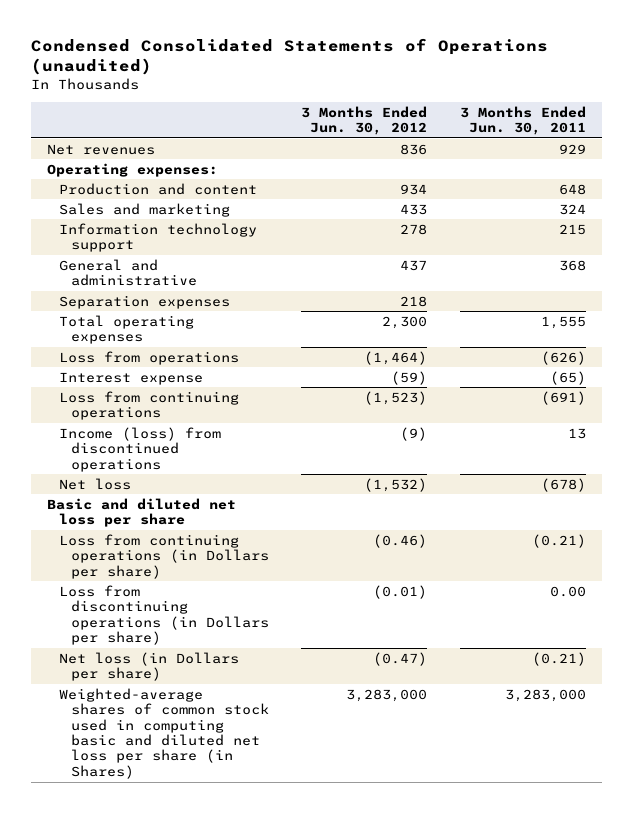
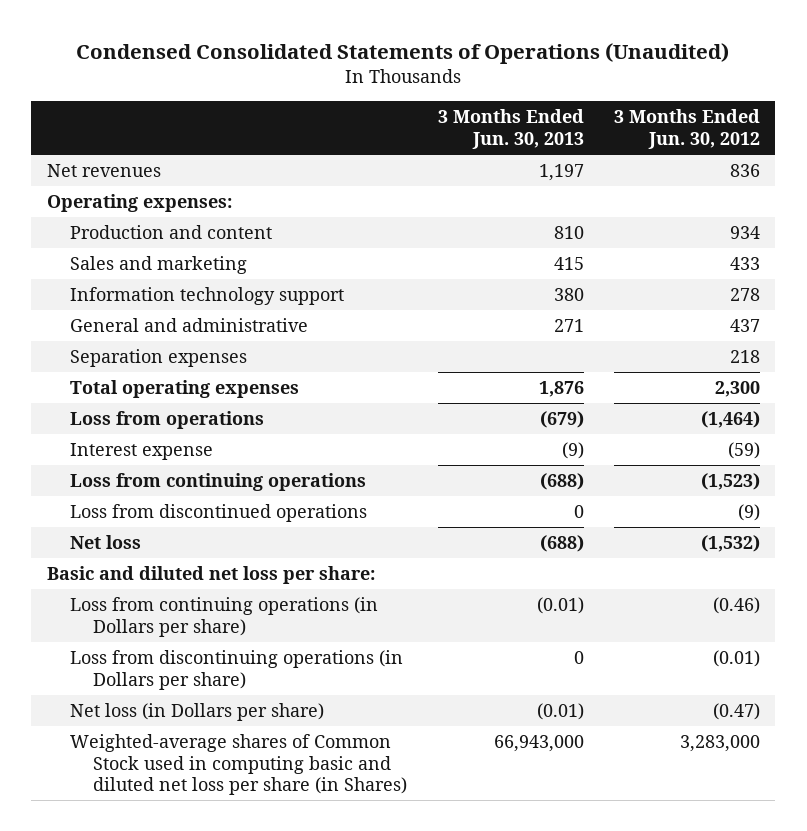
- Condensed Consolidated Statements of Operations (unaudited)
+ Condensed Consolidated Statements of Operations (Unaudited)
- | 3 Months Ended Jun. 30, 2012 | 3 Months Ended Jun. 30, 2011
+ | 3 Months Ended Jun. 30, 2013 | 3 Months Ended Jun. 30, 2012
- Income (loss) from discontinued operations | (9) | 13
+ Loss from discontinued operations | 0 | (9)
- Basic and diluted net loss per share
+ Basic and diluted net loss per share:
- Weighted-average shares of common stock used in computing basic and diluted net loss per share (in Shares) | 3,283,000 | 3,283,000
+ Weighted-average shares of Common Stock used in computing basic and diluted net loss per share (in Shares) | 66,943,000 | 3,283,000

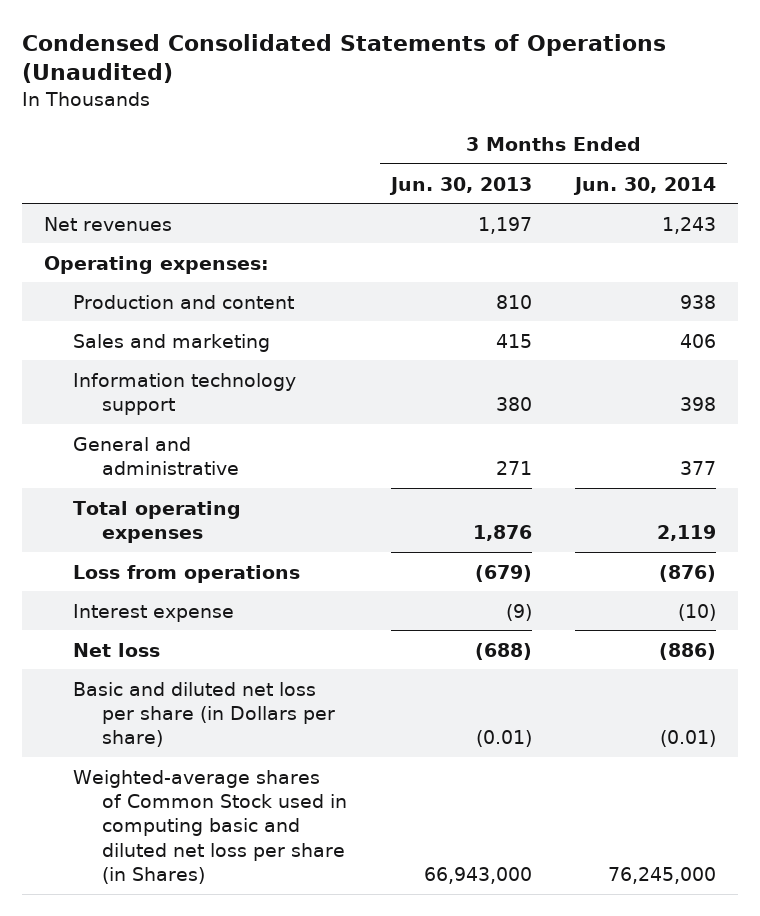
- | 3 Months Ended Jun. 30, 2013 | 3 Months Ended Jun. 30, 2012
+ | 3 Months Ended Jun. 30, 2013 | 3 Months Ended Jun. 30, 2014
- Separation expenses | | 218
- Loss from continuing operations | (688) | (1,523)
- Loss from discontinued operations | 0 | (9)
- Basic and diluted net loss per share:
- Loss from continuing operations (in Dollars per share) | (0.01) | (0.46)
- Loss from discontinuing operations (in Dollars per share) | 0 | (0.01)
- Net loss (in Dollars per share) | (0.01) | (0.47)
+ Basic and diluted net loss per share (in Dollars per share) | (0.01) | (0.01)

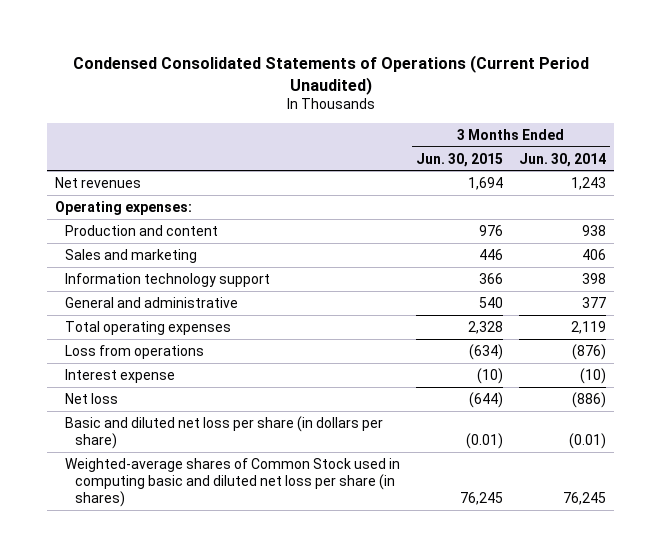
- Condensed Consolidated Statements of Operations (Unaudited)
+ Condensed Consolidated Statements of Operations (Current Period Unaudited)
- | 3 Months Ended Jun. 30, 2013 | 3 Months Ended Jun. 30, 2014
+ | 3 Months Ended Jun. 30, 2015 | 3 Months Ended Jun. 30, 2014
- Basic and diluted net loss per share (in Dollars per share) | (0.01) | (0.01)
- Weighted-average shares of Common Stock used in computing basic and diluted net loss per share (in Shares) | 66,943,000 | 76,245,000
+ Basic and diluted net loss per share (in dollars per share) | (0.01) | (0.01)
+ Weighted-average shares of Common Stock used in computing basic and diluted net loss per share (in shares) | 76,245 | 76,245

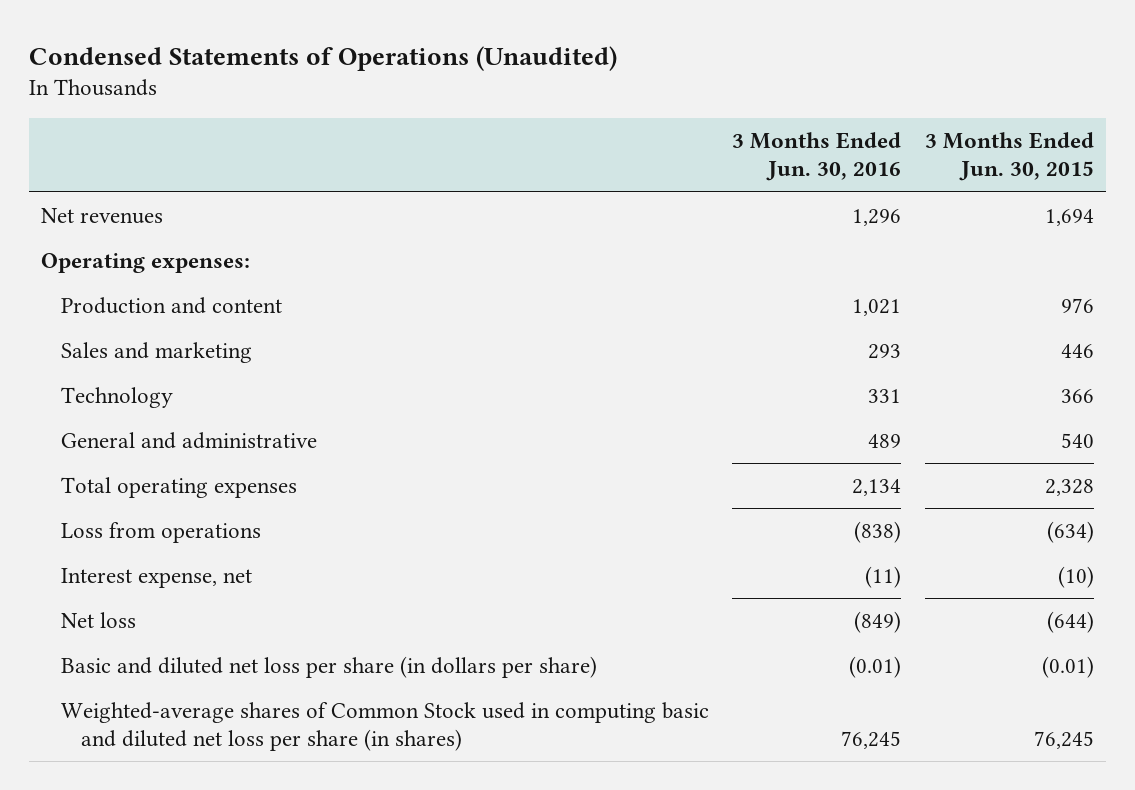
- Condensed Consolidated Statements of Operations (Current Period Unaudited)
+ Condensed Statements of Operations (Unaudited)
- | 3 Months Ended Jun. 30, 2015 | 3 Months Ended Jun. 30, 2014
+ | 3 Months Ended Jun. 30, 2016 | 3 Months Ended Jun. 30, 2015
- Information technology support | 366 | 398
+ Technology | 331 | 366
- Interest expense | (10) | (10)
+ Interest expense, net | (11) | (10)

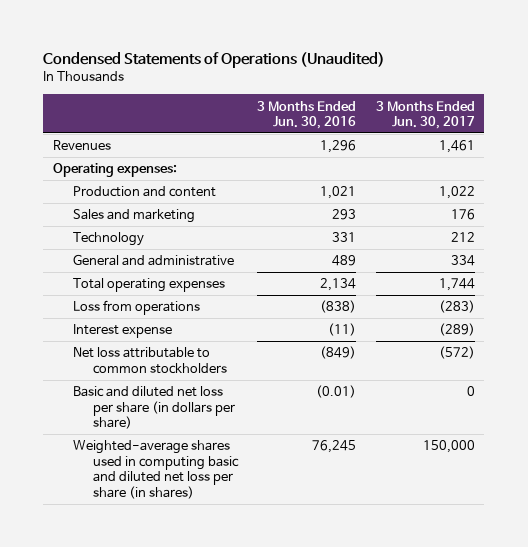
- | 3 Months Ended Jun. 30, 2016 | 3 Months Ended Jun. 30, 2015
+ | 3 Months Ended Jun. 30, 2016 | 3 Months Ended Jun. 30, 2017
- Net revenues | 1,296 | 1,694
+ Revenues | 1,296 | 1,461
- Interest expense, net | (11) | (10)
- Net loss | (849) | (644)
+ Interest expense | (11) | (289)
+ Net loss attributable to common stockholders | (849) | (572)
- Weighted-average shares of Common Stock used in computing basic and diluted net loss per share (in shares) | 76,245 | 76,245
+ Weighted-average shares used in computing basic and diluted net loss per share (in shares) | 76,245 | 150,000

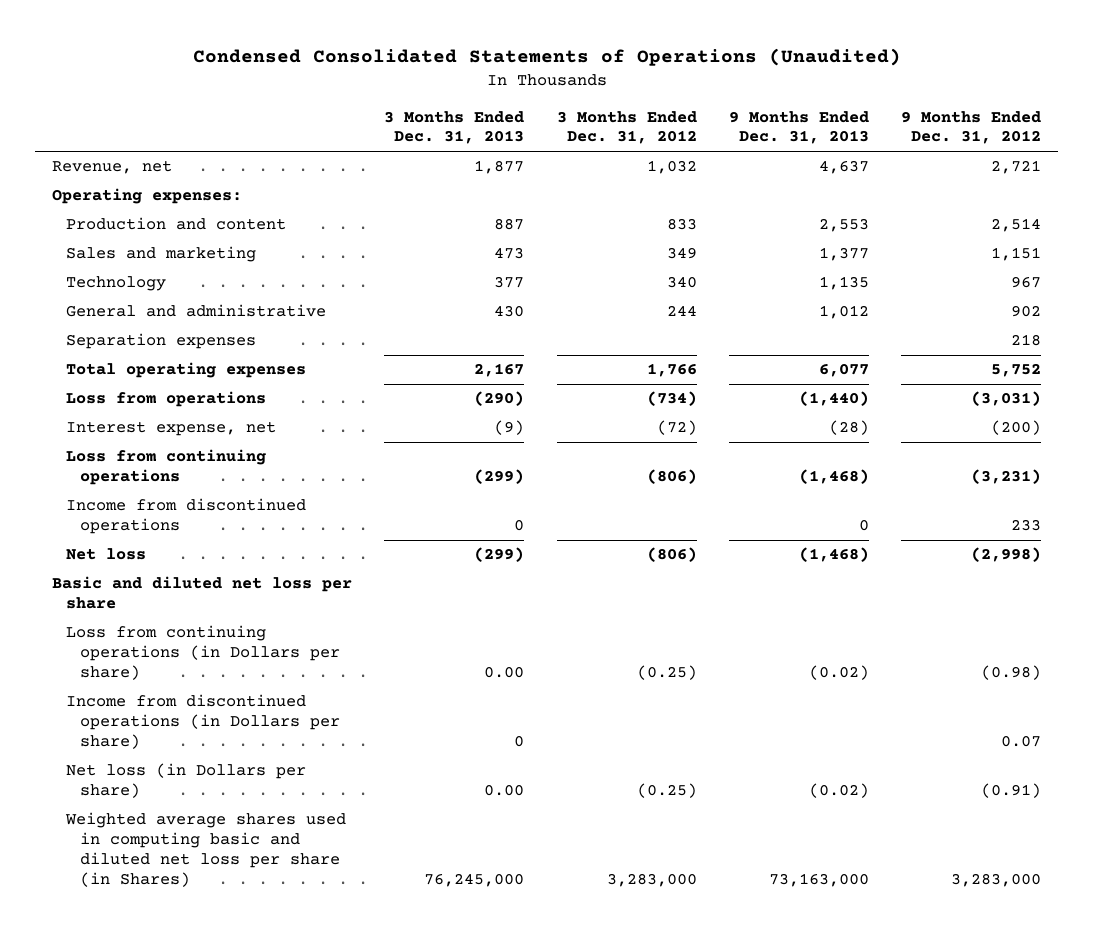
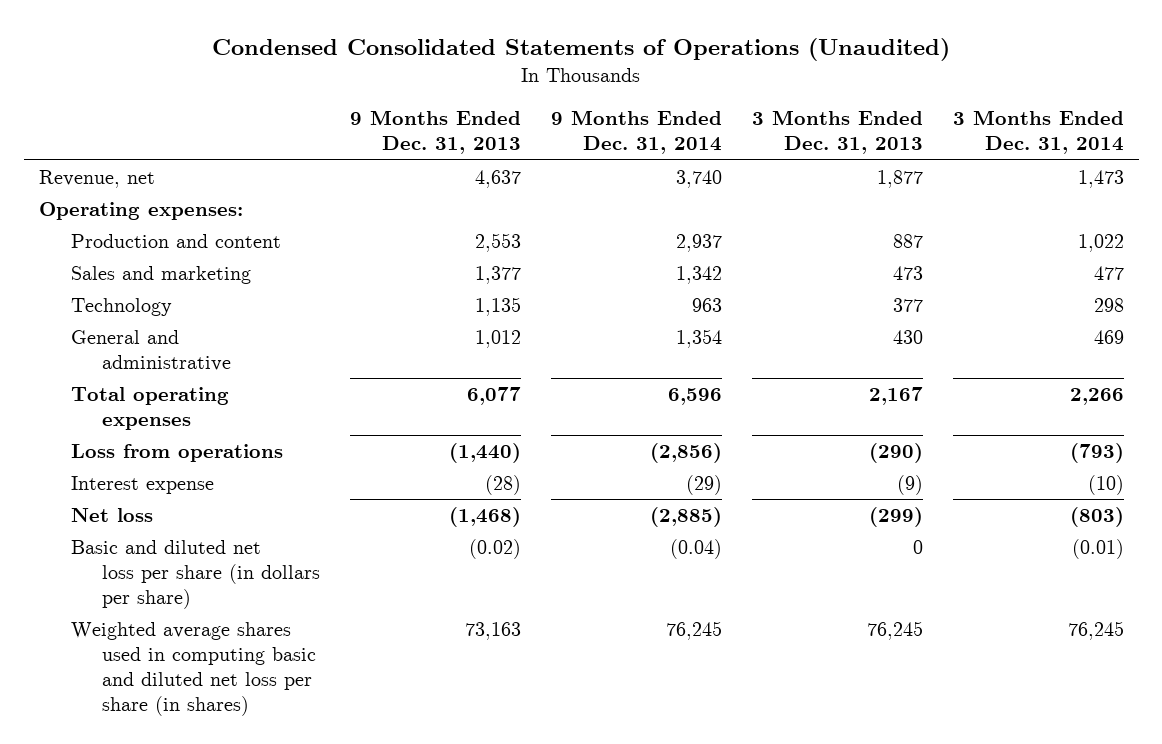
- | 3 Months Ended Dec. 31, 2013 | 3 Months Ended Dec. 31, 2012 | 9 Months Ended Dec. 31, 2013 | 9 Months Ended Dec. 31, 2012
+ | 9 Months Ended Dec. 31, 2013 | 9 Months Ended Dec. 31, 2014 | 3 Months Ended Dec. 31, 2013 | 3 Months Ended Dec. 31, 2014
- Separation expenses | | | | 218
- Interest expense, net | (9) | (72) | (28) | (200)
- Loss from continuing operations | (299) | (806) | (1,468) | (3,231)
- Income from discontinued operations | 0 | | 0 | 233
+ Interest expense | (28) | (29) | (9) | (10)
- Basic and diluted net loss per share
- Loss from continuing operations (in Dollars per share) | 0.00 | (0.25) | (0.02) | (0.98)
- Income from discontinued operations (in Dollars per share) | 0 | | | 0.07
- Net loss (in Dollars per share) | 0.00 | (0.25) | (0.02) | (0.91)
- Weighted average shares used in computing basic and diluted net loss per share (in Shares) | 76,245,000 | 3,283,000 | 73,163,000 | 3,283,000
+ Basic and diluted net loss per share (in dollars per share) | (0.02) | (0.04) | 0 | (0.01)
+ Weighted average shares used in computing basic and diluted net loss per share (in shares) | 73,163 | 76,245 | 76,245 | 76,245

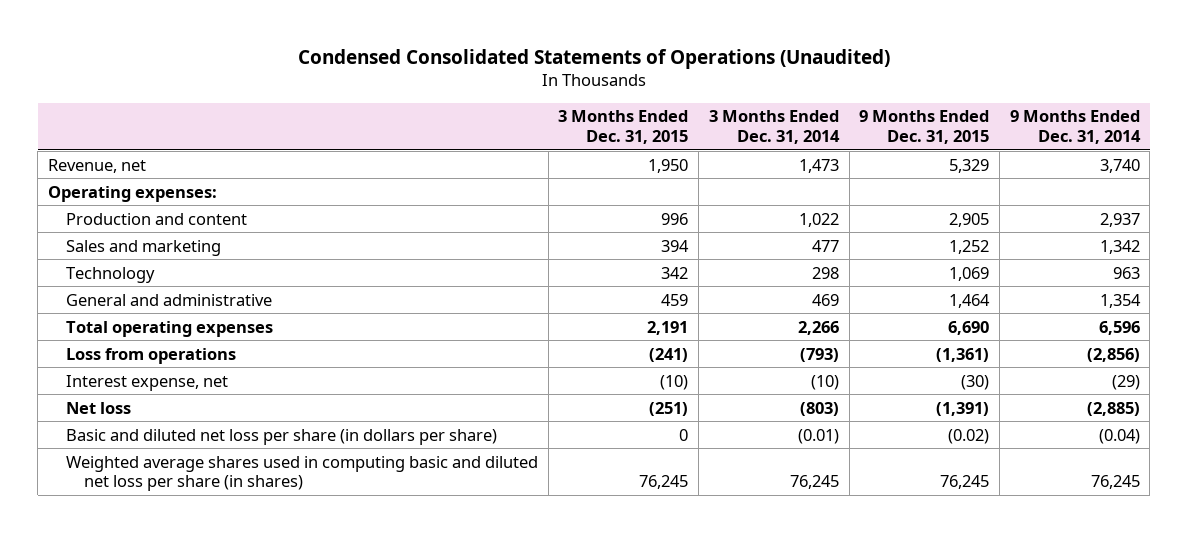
- | 9 Months Ended Dec. 31, 2013 | 9 Months Ended Dec. 31, 2014 | 3 Months Ended Dec. 31, 2013 | 3 Months Ended Dec. 31, 2014
+ | 3 Months Ended Dec. 31, 2015 | 3 Months Ended Dec. 31, 2014 | 9 Months Ended Dec. 31, 2015 | 9 Months Ended Dec. 31, 2014
- Interest expense | (28) | (29) | (9) | (10)
+ Interest expense, net | (10) | (10) | (30) | (29)

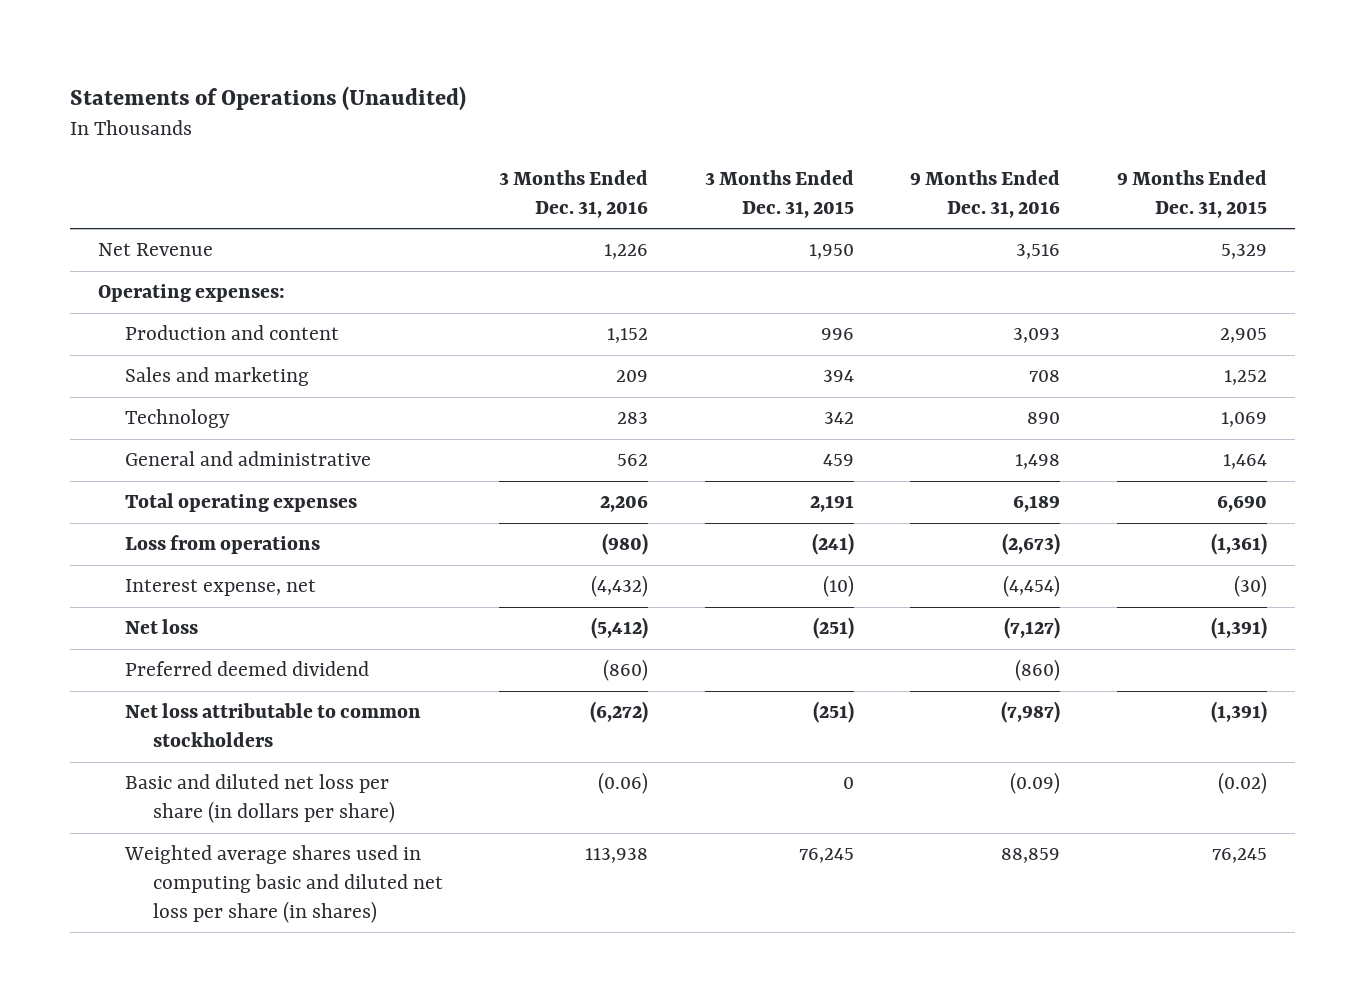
- Condensed Consolidated Statements of Operations (Unaudited)
+ Statements of Operations (Unaudited)
- | 3 Months Ended Dec. 31, 2015 | 3 Months Ended Dec. 31, 2014 | 9 Months Ended Dec. 31, 2015 | 9 Months Ended Dec. 31, 2014
+ | 3 Months Ended Dec. 31, 2016 | 3 Months Ended Dec. 31, 2015 | 9 Months Ended Dec. 31, 2016 | 9 Months Ended Dec. 31, 2015
- Revenue, net | 1,950 | 1,473 | 5,329 | 3,740
+ Net Revenue | 1,226 | 1,950 | 3,516 | 5,329
+ Preferred deemed dividend | (860) | | (860) |
+ Net loss attributable to common stockholders | (6,272) | (251) | (7,987) | (1,391)

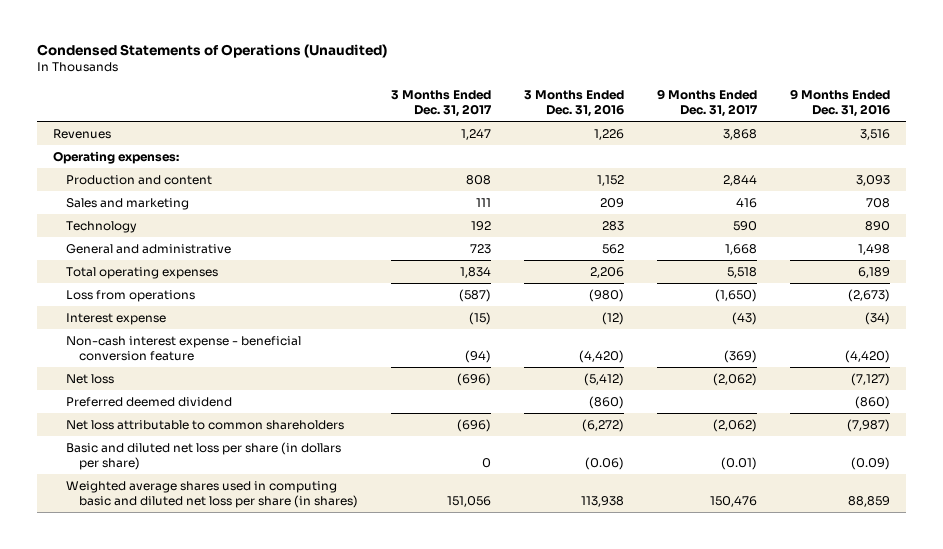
- Statements of Operations (Unaudited)
+ Condensed Statements of Operations (Unaudited)
- | 3 Months Ended Dec. 31, 2016 | 3 Months Ended Dec. 31, 2015 | 9 Months Ended Dec. 31, 2016 | 9 Months Ended Dec. 31, 2015
+ | 3 Months Ended Dec. 31, 2017 | 3 Months Ended Dec. 31, 2016 | 9 Months Ended Dec. 31, 2017 | 9 Months Ended Dec. 31, 2016
- Net Revenue | 1,226 | 1,950 | 3,516 | 5,329
+ Revenues | 1,247 | 1,226 | 3,868 | 3,516
- Interest expense, net | (4,432) | (10) | (4,454) | (30)
+ Interest expense | (15) | (12) | (43) | (34)
+ Non-cash interest expense - beneficial conversion feature | (94) | (4,420) | (369) | (4,420)
- Net loss attributable to common stockholders | (6,272) | (251) | (7,987) | (1,391)
+ Net loss attributable to common shareholders | (696) | (6,272) | (2,062) | (7,987)

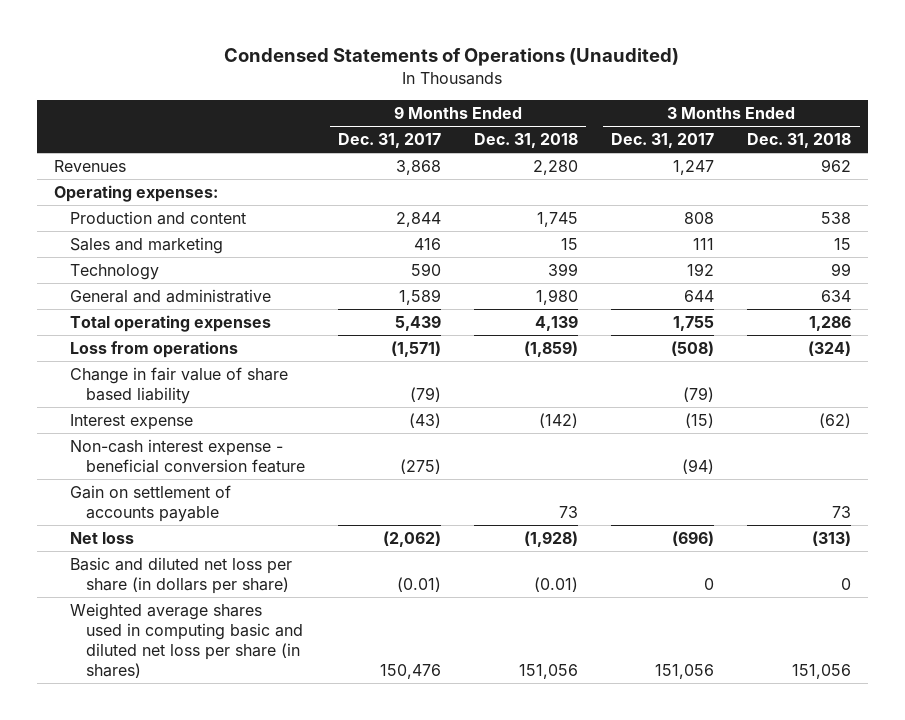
- | 3 Months Ended Dec. 31, 2017 | 3 Months Ended Dec. 31, 2016 | 9 Months Ended Dec. 31, 2017 | 9 Months Ended Dec. 31, 2016
+ | 9 Months Ended Dec. 31, 2017 | 9 Months Ended Dec. 31, 2018 | 3 Months Ended Dec. 31, 2017 | 3 Months Ended Dec. 31, 2018
- General and administrative | 723 | 562 | 1,668 | 1,498
- Total operating expenses | 1,834 | 2,206 | 5,518 | 6,189
- Loss from operations | (587) | (980) | (1,650) | (2,673)
+ General and administrative | 1,589 | 1,980 | 644 | 634
+ Total operating expenses | 5,439 | 4,139 | 1,755 | 1,286
+ Loss from operations | (1,571) | (1,859) | (508) | (324)
+ Change in fair value of share based liability | (79) | | (79) |
- Non-cash interest expense - beneficial conversion feature | (94) | (4,420) | (369) | (4,420)
+ Non-cash interest expense - beneficial conversion feature | (275) | | (94) |
+ Gain on settlement of accounts payable | | 73 | | 73
- Preferred deemed dividend | | (860) | | (860)
- Net loss attributable to common shareholders | (696) | (6,272) | (2,062) | (7,987)

